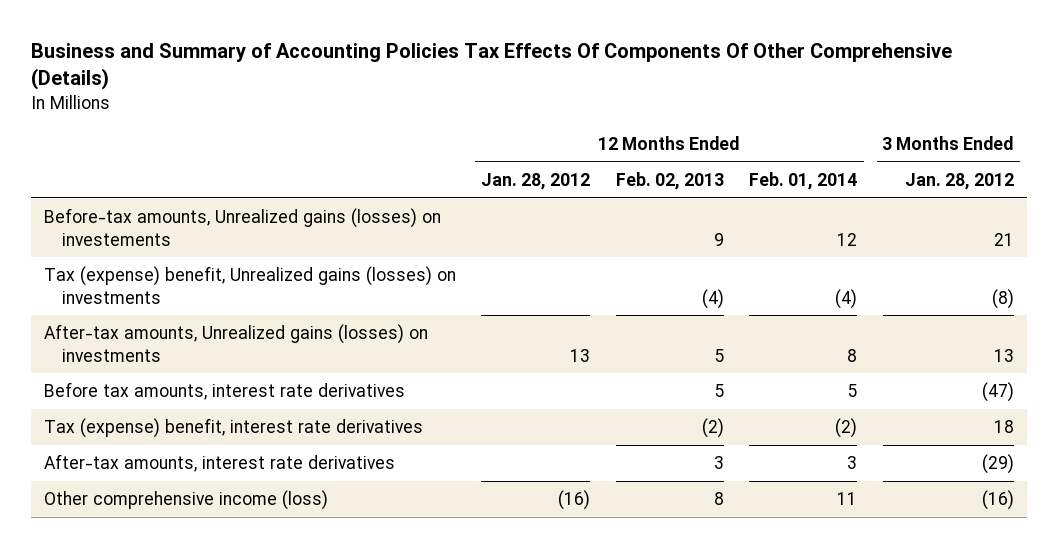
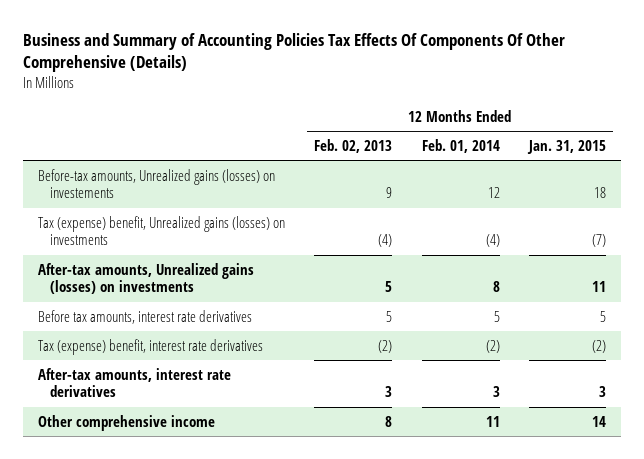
- | 12 Months Ended Jan. 28, 2012 | 12 Months Ended Feb. 02, 2013 | 12 Months Ended Feb. 01, 2014 | 3 Months Ended Jan. 28, 2012
+ | 12 Months Ended Feb. 02, 2013 | 12 Months Ended Feb. 01, 2014 | 12 Months Ended Jan. 31, 2015
- Other comprehensive income (loss) | (16) | 8 | 11 | (16)
+ Other comprehensive income | 8 | 11 | 14

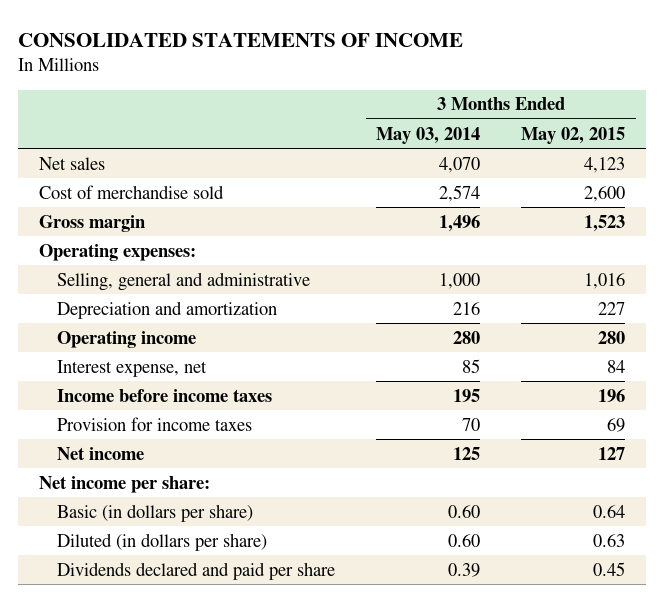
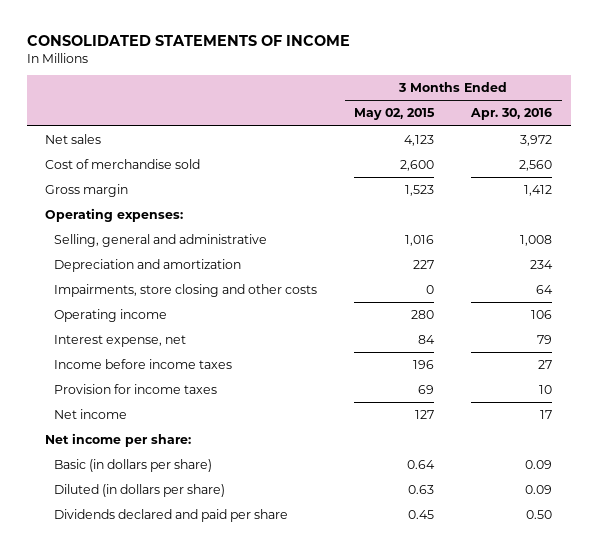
- | 3 Months Ended May 03, 2014 | 3 Months Ended May 02, 2015
+ | 3 Months Ended May 02, 2015 | 3 Months Ended Apr. 30, 2016
+ Impairments, store closing and other costs | 0 | 64

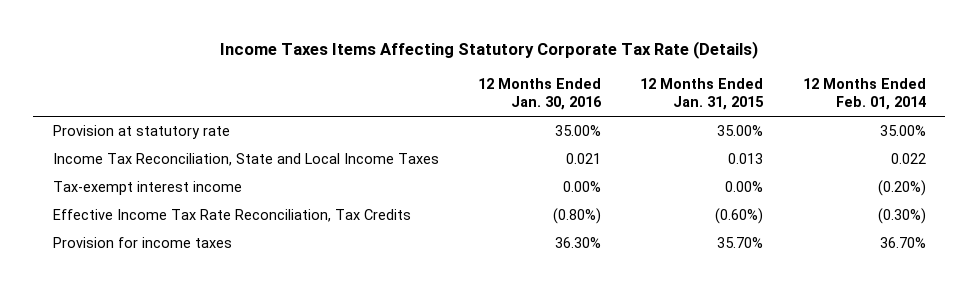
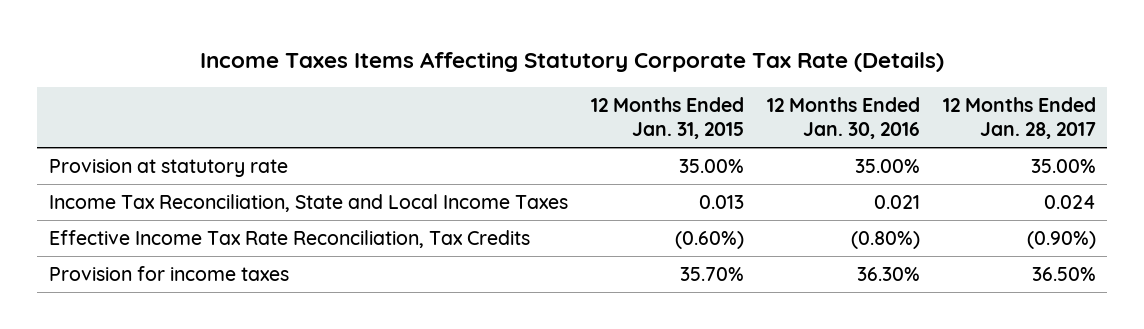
- | 12 Months Ended Jan. 30, 2016 | 12 Months Ended Jan. 31, 2015 | 12 Months Ended Feb. 01, 2014
+ | 12 Months Ended Jan. 31, 2015 | 12 Months Ended Jan. 30, 2016 | 12 Months Ended Jan. 28, 2017
- Tax-exempt interest income | 0.00% | 0.00% | (0.20%)

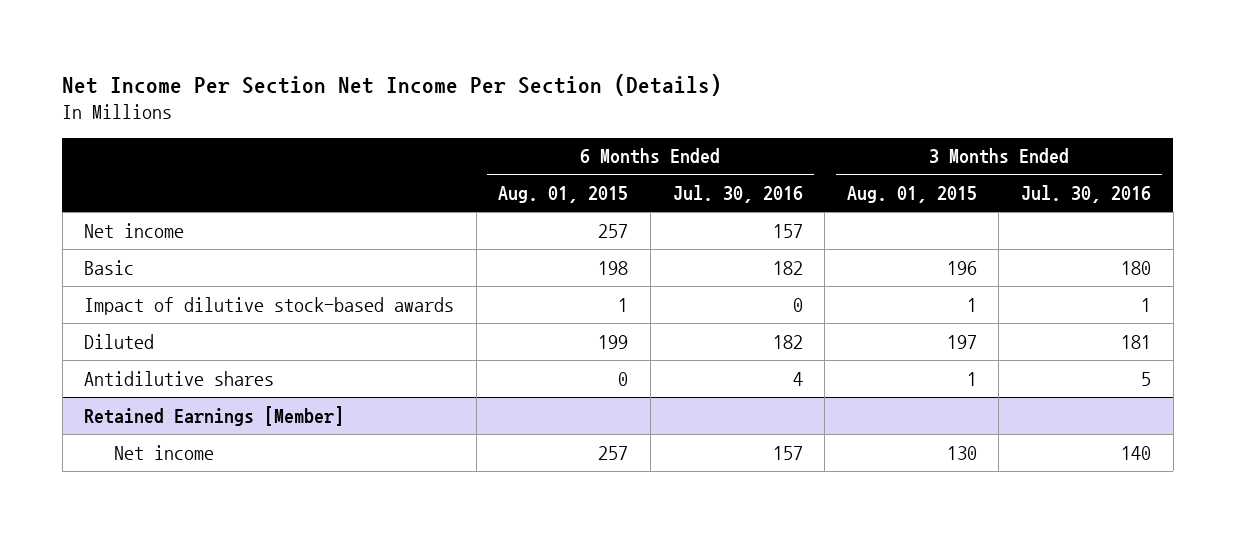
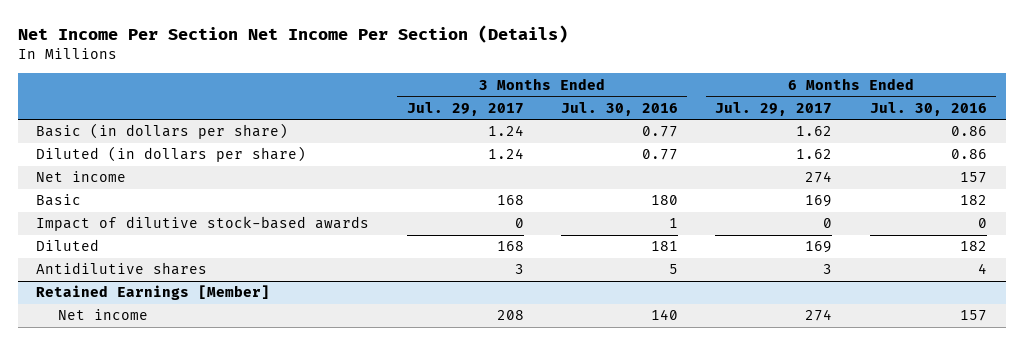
- | 6 Months Ended Aug. 01, 2015 | 6 Months Ended Jul. 30, 2016 | 3 Months Ended Aug. 01, 2015 | 3 Months Ended Jul. 30, 2016
+ | 3 Months Ended Jul. 29, 2017 | 3 Months Ended Jul. 30, 2016 | 6 Months Ended Jul. 29, 2017 | 6 Months Ended Jul. 30, 2016
+ Basic (in dollars per share) | 1.24 | 0.77 | 1.62 | 0.86
+ Diluted (in dollars per share) | 1.24 | 0.77 | 1.62 | 0.86

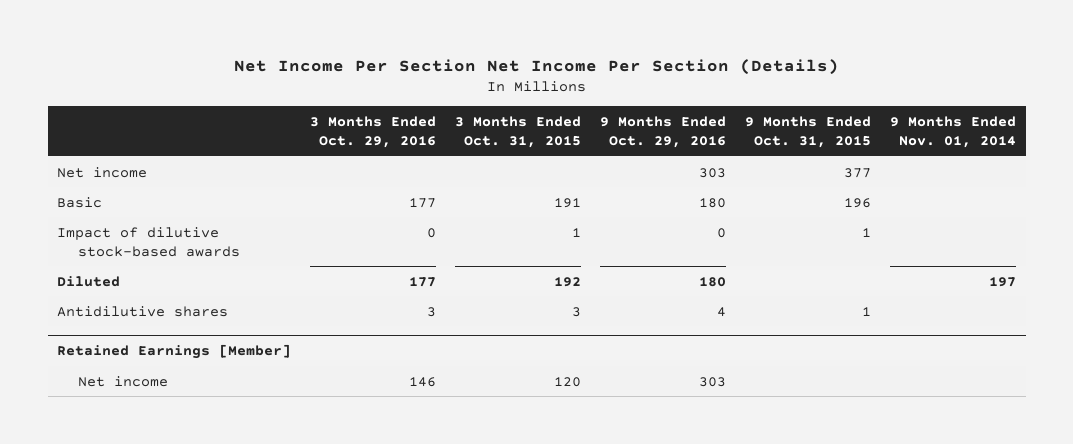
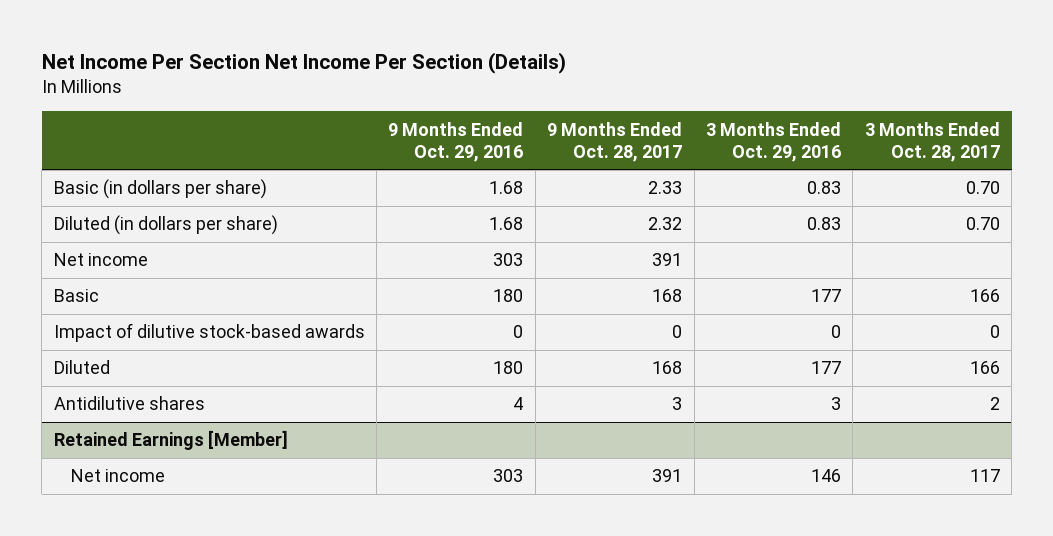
- | 3 Months Ended Oct. 29, 2016 | 3 Months Ended Oct. 31, 2015 | 9 Months Ended Oct. 29, 2016 | 9 Months Ended Oct. 31, 2015 | 9 Months Ended Nov. 01, 2014
+ | 9 Months Ended Oct. 29, 2016 | 9 Months Ended Oct. 28, 2017 | 3 Months Ended Oct. 29, 2016 | 3 Months Ended Oct. 28, 2017
+ Basic (in dollars per share) | 1.68 | 2.33 | 0.83 | 0.70
+ Diluted (in dollars per share) | 1.68 | 2.32 | 0.83 | 0.70

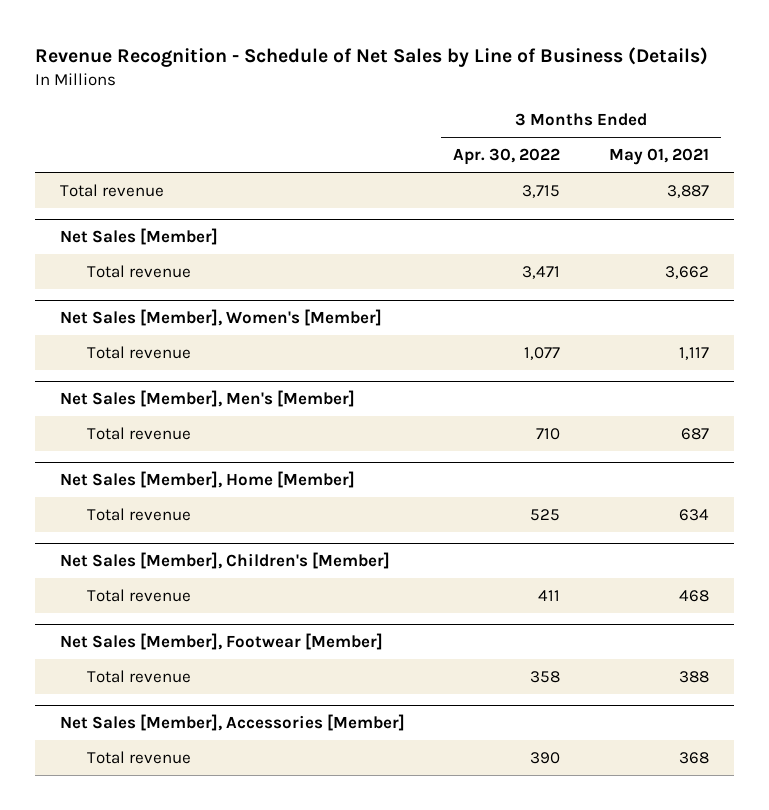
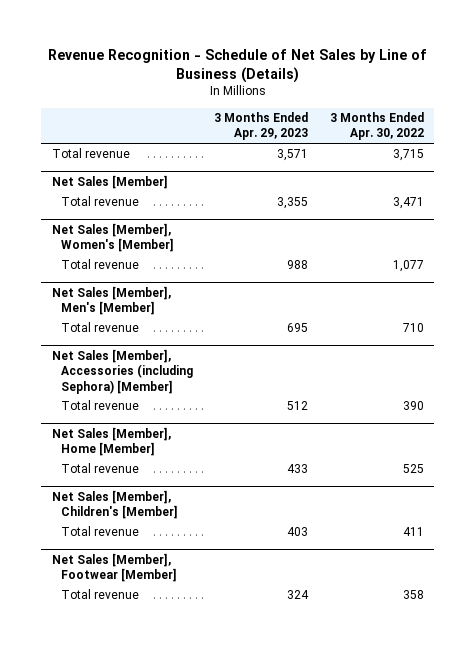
- | 3 Months Ended Apr. 30, 2022 | 3 Months Ended May 01, 2021
+ | 3 Months Ended Apr. 29, 2023 | 3 Months Ended Apr. 30, 2022
+ Net Sales [Member], Accessories (including Sephora) [Member]
+ Total revenue | 512 | 390
- Net Sales [Member], Accessories [Member]
- Total revenue | 390 | 368

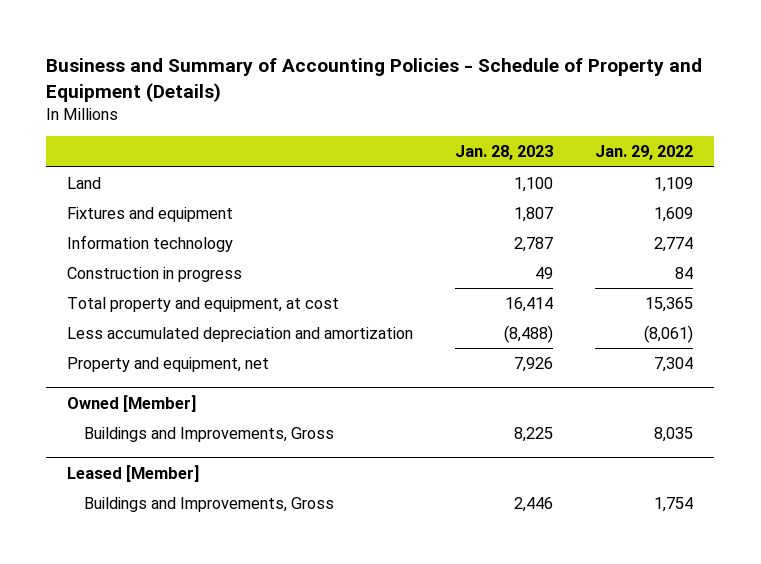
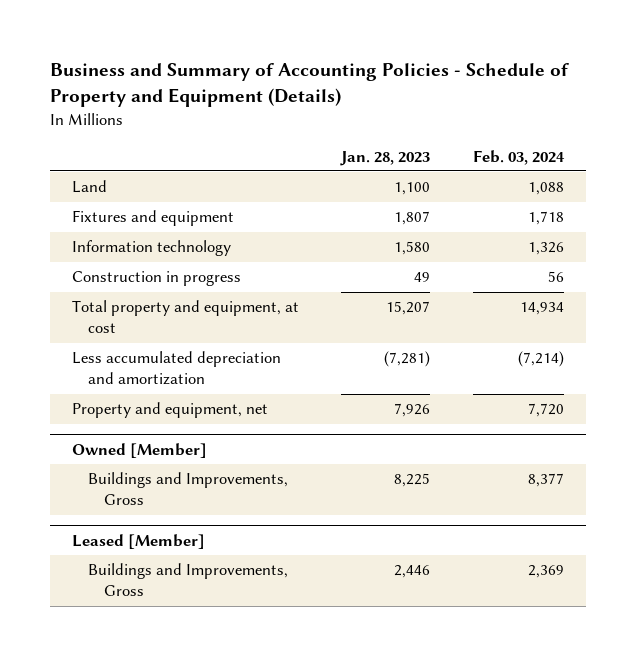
- | Jan. 28, 2023 | Jan. 29, 2022
+ | Jan. 28, 2023 | Feb. 03, 2024
- Information technology | 2,787 | 2,774
+ Information technology | 1,580 | 1,326
- Total property and equipment, at cost | 16,414 | 15,365
- Less accumulated depreciation and amortization | (8,488) | (8,061)
+ Total property and equipment, at cost | 15,207 | 14,934
+ Less accumulated depreciation and amortization | (7,281) | (7,214)

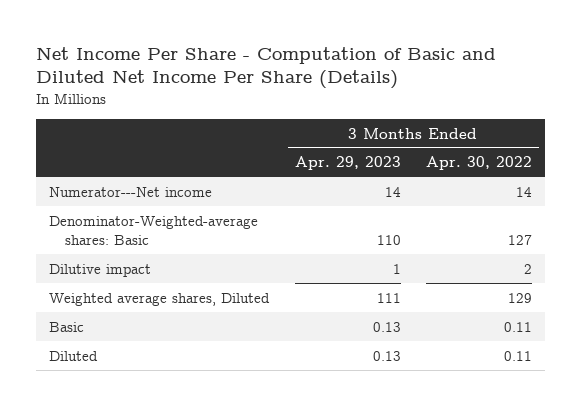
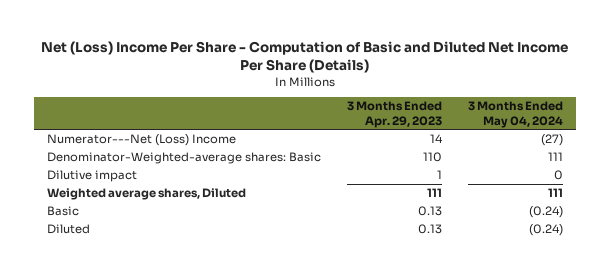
- Net Income Per Share - Computation of Basic and Diluted Net Income Per Share (Details)
+ Net (Loss) Income Per Share - Computation of Basic and Diluted Net Income Per Share (Details)
- | 3 Months Ended Apr. 29, 2023 | 3 Months Ended Apr. 30, 2022
+ | 3 Months Ended Apr. 29, 2023 | 3 Months Ended May 04, 2024
- Numerator---Net income | 14 | 14
+ Numerator---Net (Loss) Income | 14 | (27)

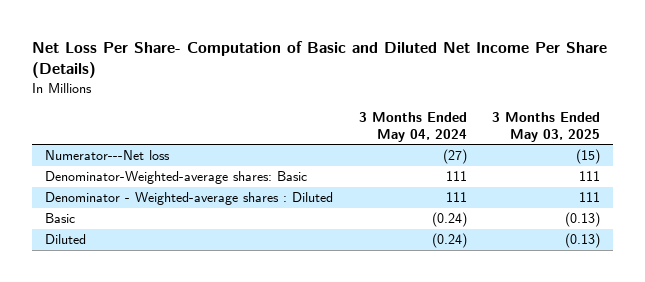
- Net (Loss) Income Per Share - Computation of Basic and Diluted Net Income Per Share (Details)
+ Net Loss Per Share- Computation of Basic and Diluted Net Income Per Share (Details)
- | 3 Months Ended Apr. 29, 2023 | 3 Months Ended May 04, 2024
+ | 3 Months Ended May 04, 2024 | 3 Months Ended May 03, 2025
- Numerator---Net (Loss) Income | 14 | (27)
+ Numerator---Net loss | (27) | (15)
- Dilutive impact | 1 | 0
- Weighted average shares, Diluted | 111 | 111
+ Denominator - Weighted-average shares : Diluted | 111 | 111

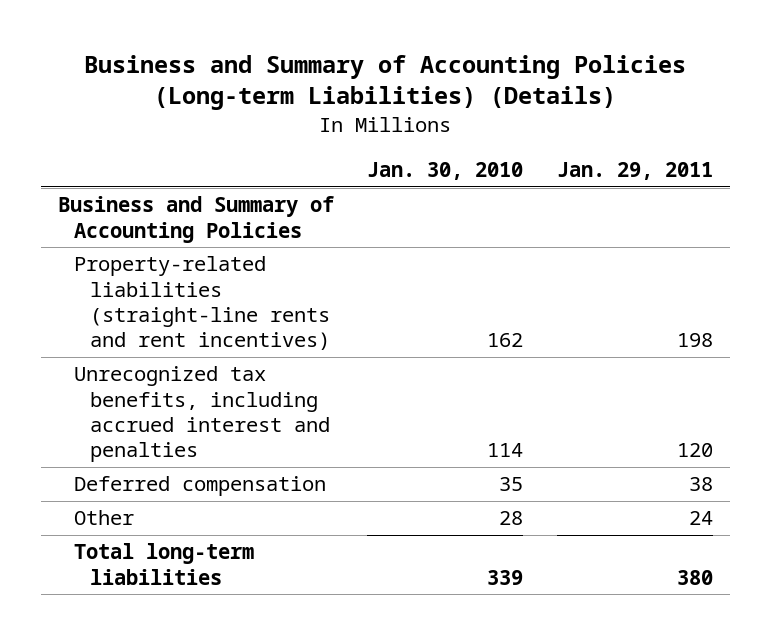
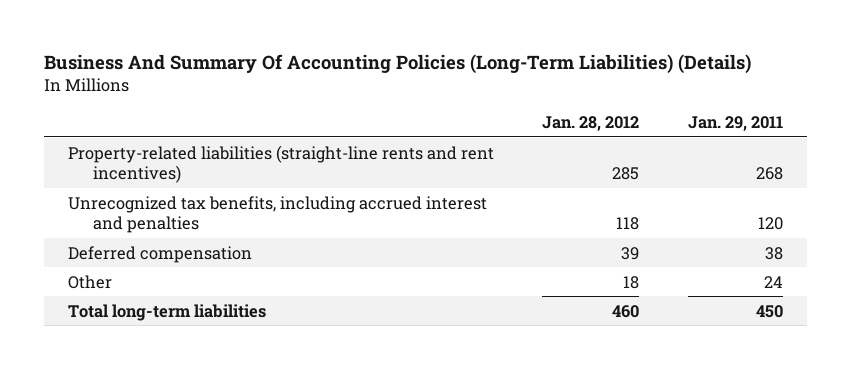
- Business and Summary of Accounting Policies (Long-term Liabilities) (Details)
+ Business And Summary Of Accounting Policies (Long-Term Liabilities) (Details)
- | Jan. 30, 2010 | Jan. 29, 2011
+ | Jan. 28, 2012 | Jan. 29, 2011
- Business and Summary of Accounting Policies
- Property-related liabilities (straight-line rents and rent incentives) | 162 | 198
+ Property-related liabilities (straight-line rents and rent incentives) | 285 | 268
- Total long-term liabilities | 339 | 380
+ Total long-term liabilities | 460 | 450

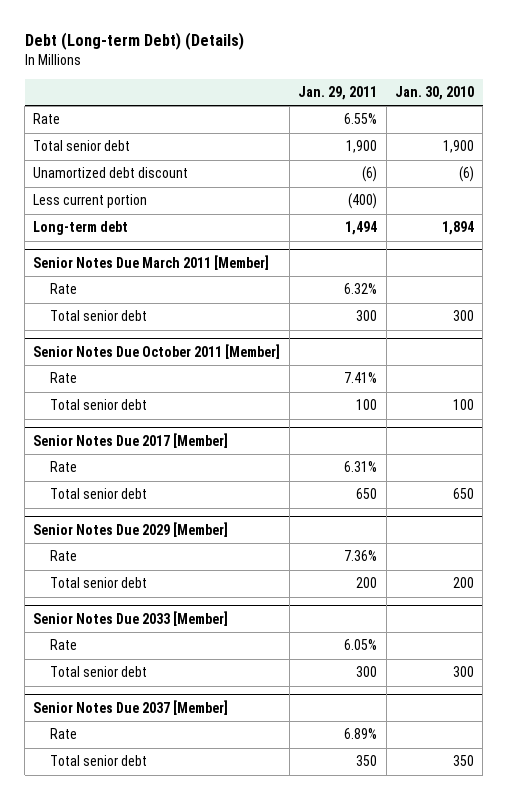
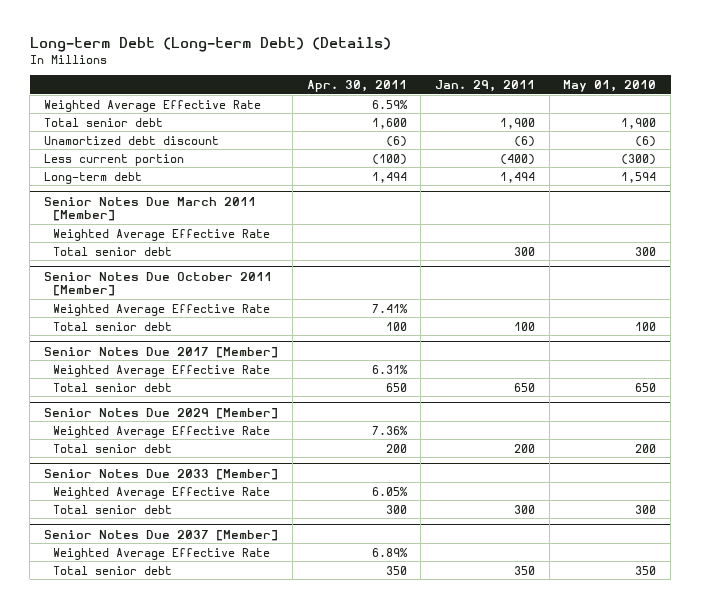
- Debt (Long-term Debt) (Details)
+ Long-term Debt (Long-term Debt) (Details)
- | Jan. 29, 2011 | Jan. 30, 2010
+ | Apr. 30, 2011 | Jan. 29, 2011 | May 01, 2010
- Rate | 6.55% |
+ Weighted Average Effective Rate | 6.59% | |
@ Senior Notes Due March 2011 [Member]
- Rate | 6.32% |
+ Weighted Average Effective Rate
@ Senior Notes Due October 2011 [Member]
- Rate | 7.41% |
+ Weighted Average Effective Rate | 7.41% | |
@ Senior Notes Due 2017 [Member]
- Rate | 6.31% |
+ Weighted Average Effective Rate | 6.31% | |
@ Senior Notes Due 2029 [Member]
- Rate | 7.36% |
+ Weighted Average Effective Rate | 7.36% | |
@ Senior Notes Due 2033 [Member]
- Rate | 6.05% |
+ Weighted Average Effective Rate | 6.05% | |
@ Senior Notes Due 2037 [Member]
- Rate | 6.89% |
+ Weighted Average Effective Rate | 6.89% | |

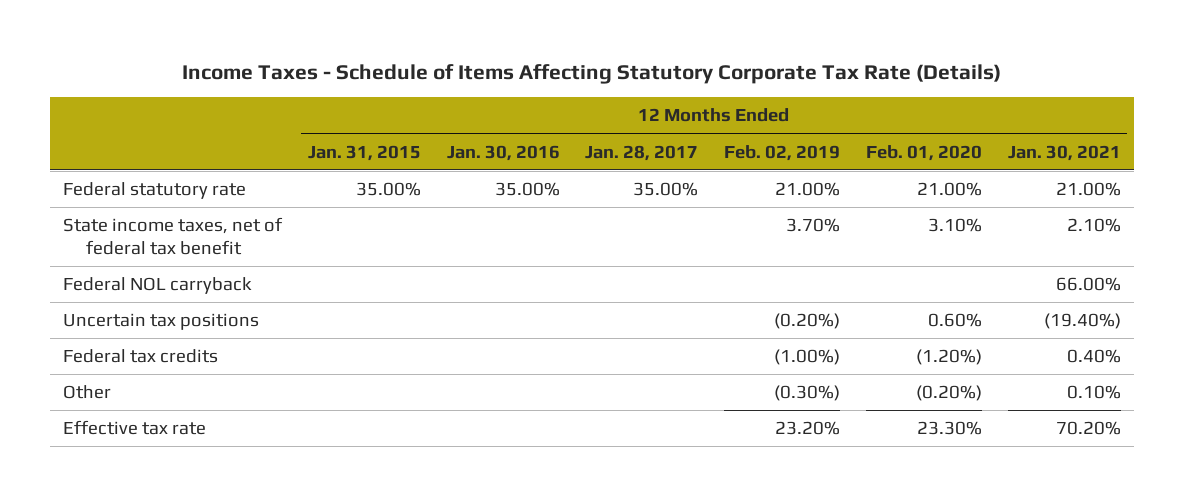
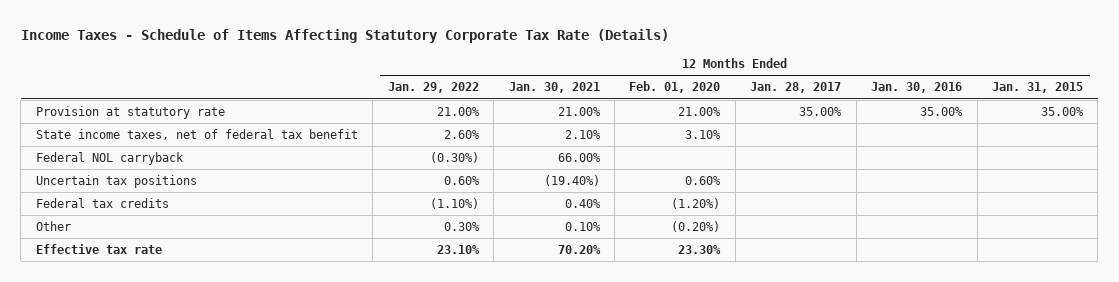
- | 12 Months Ended Jan. 31, 2015 | 12 Months Ended Jan. 30, 2016 | 12 Months Ended Jan. 28, 2017 | 12 Months Ended Feb. 02, 2019 | 12 Months Ended Feb. 01, 2020 | 12 Months Ended Jan. 30, 2021
+ | 12 Months Ended Jan. 29, 2022 | 12 Months Ended Jan. 30, 2021 | 12 Months Ended Feb. 01, 2020 | 12 Months Ended Jan. 28, 2017 | 12 Months Ended Jan. 30, 2016 | 12 Months Ended Jan. 31, 2015
- Federal statutory rate | 35.00% | 35.00% | 35.00% | 21.00% | 21.00% | 21.00%
+ Provision at statutory rate | 21.00% | 21.00% | 21.00% | 35.00% | 35.00% | 35.00%

